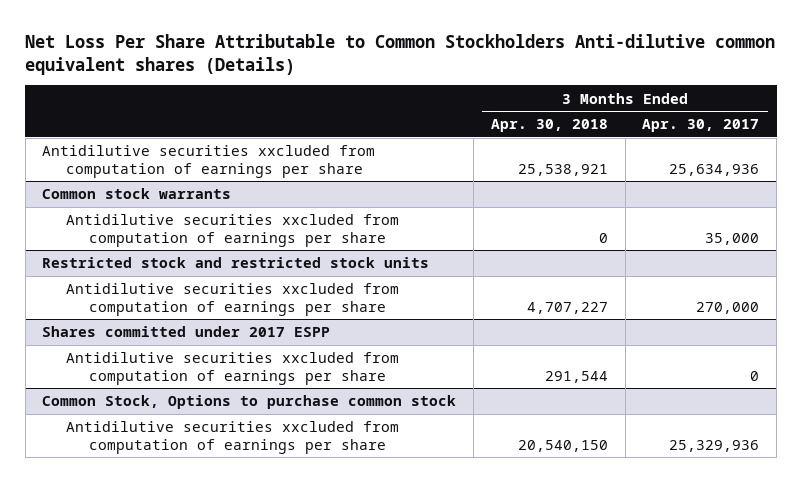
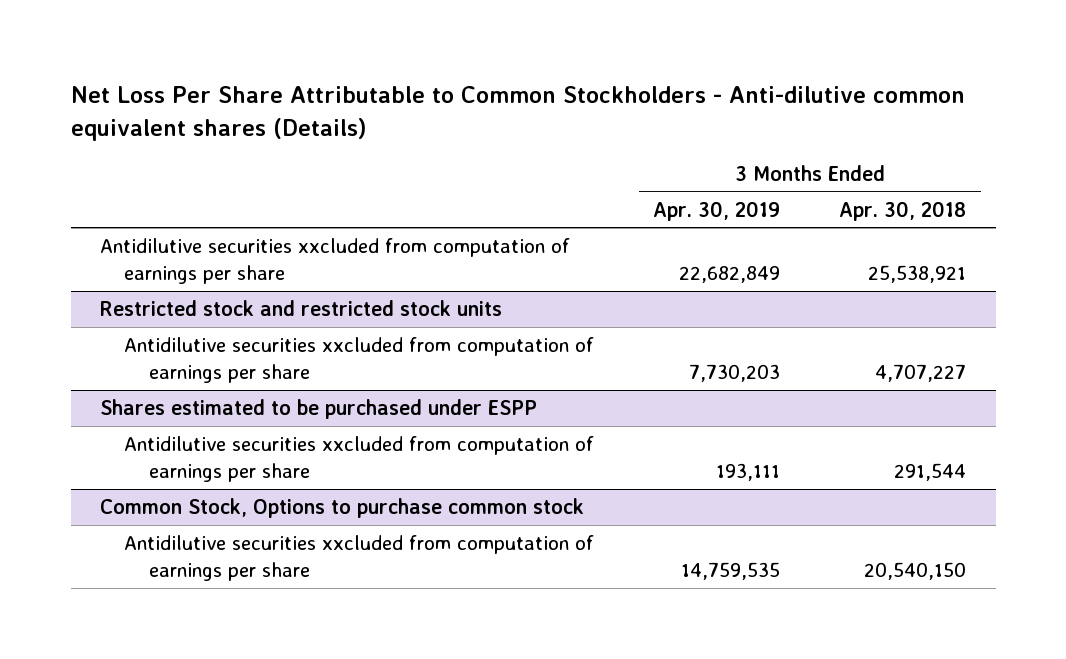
- Net Loss Per Share Attributable to Common Stockholders Anti-dilutive common equivalent shares (Details)
+ Net Loss Per Share Attributable to Common Stockholders - Anti-dilutive common equivalent shares (Details)
- | 3 Months Ended Apr. 30, 2018 | 3 Months Ended Apr. 30, 2017
+ | 3 Months Ended Apr. 30, 2019 | 3 Months Ended Apr. 30, 2018
- Common stock warrants
- Antidilutive securities xxcluded from computation of earnings per share | 0 | 35,000
- Shares committed under 2017 ESPP
+ Shares estimated to be purchased under ESPP

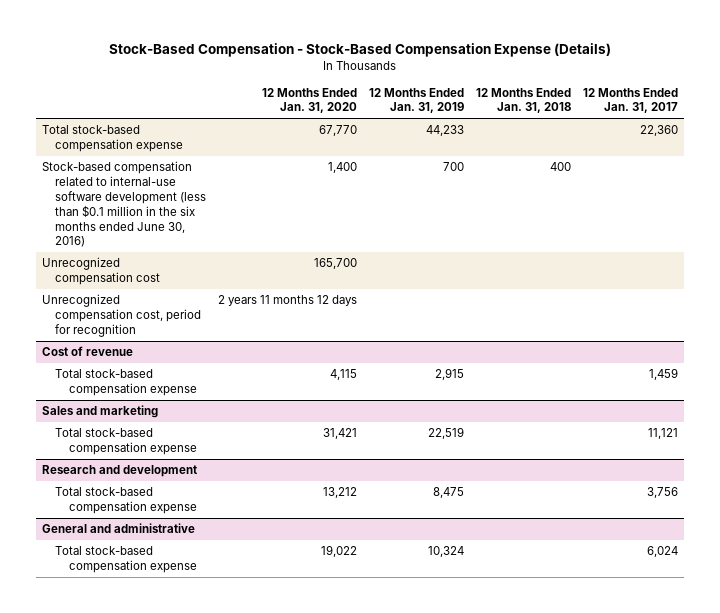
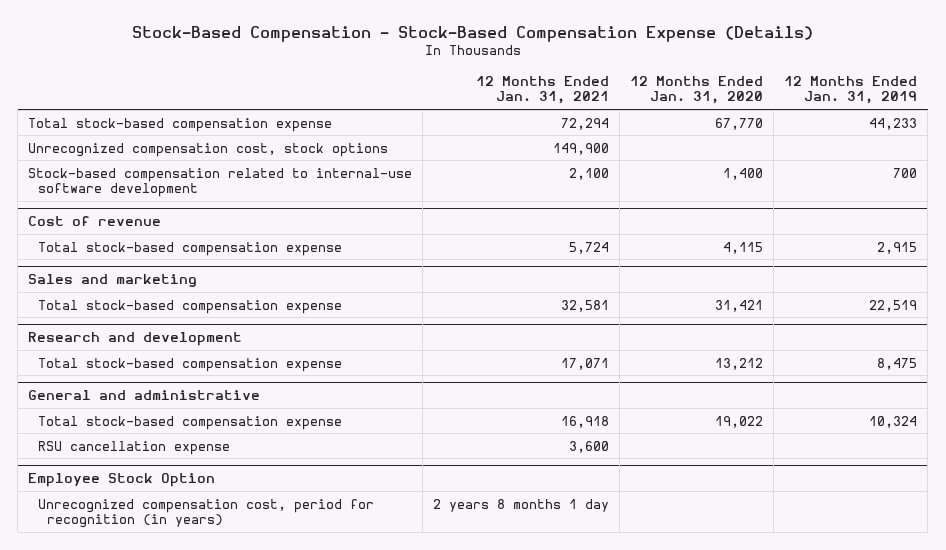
- | 12 Months Ended Jan. 31, 2020 | 12 Months Ended Jan. 31, 2019 | 12 Months Ended Jan. 31, 2018 | 12 Months Ended Jan. 31, 2017
+ | 12 Months Ended Jan. 31, 2021 | 12 Months Ended Jan. 31, 2020 | 12 Months Ended Jan. 31, 2019
- Stock-based compensation related to internal-use software development (less than $0.1 million in the six months ended June 30, 2016) | 1,400 | 700 | 400 |
- Unrecognized compensation cost | 165,700 | | |
- Unrecognized compensation cost, period for recognition | 2 years 11 months 12 days | | |
+ Unrecognized compensation cost, stock options | 149,900 | |
+ Stock-based compensation related to internal-use software development | 2,100 | 1,400 | 700
@ General and administrative
+ RSU cancellation expense | 3,600 | |
+ Employee Stock Option
+ Unrecognized compensation cost, period for recognition (in years) | 2 years 8 months 1 day | |

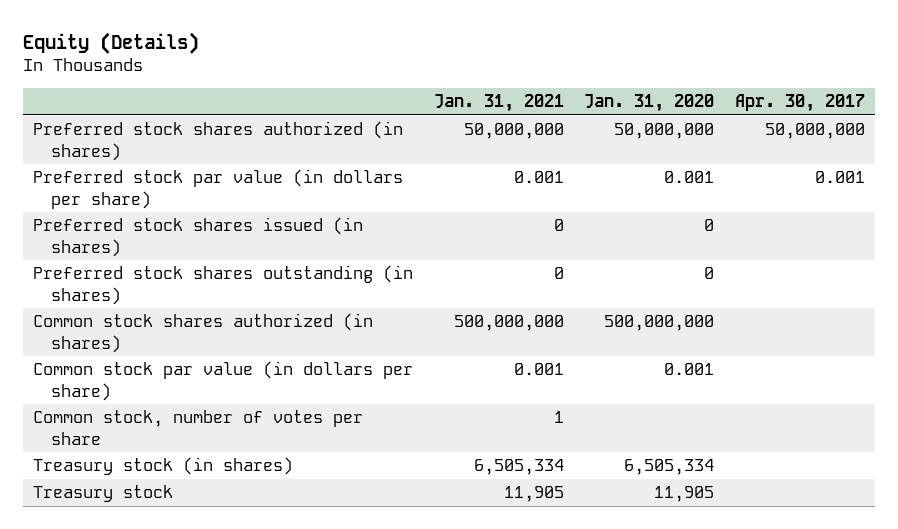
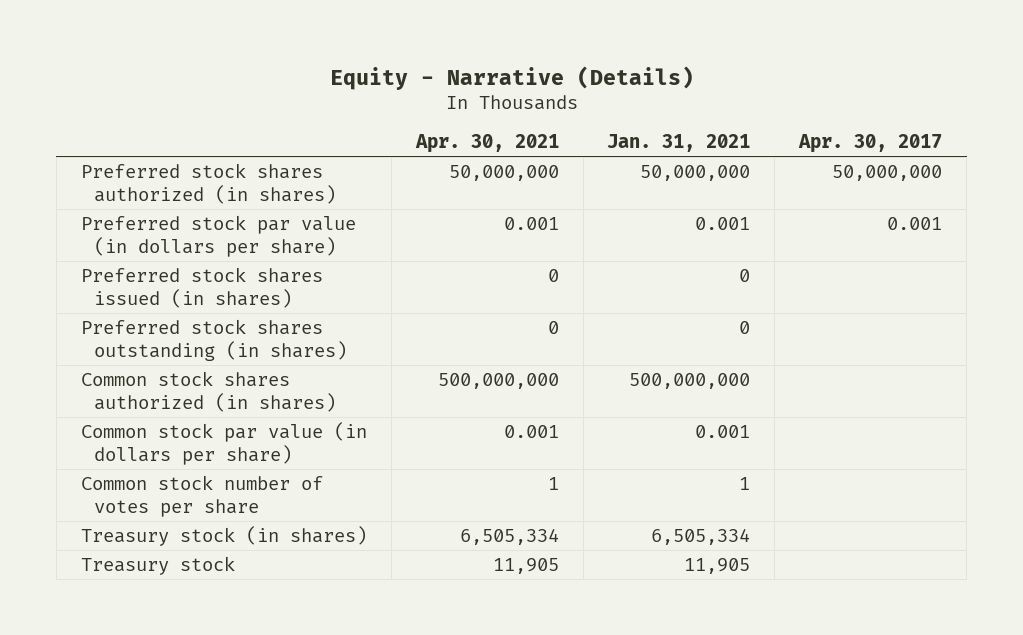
- Equity (Details)
+ Equity - Narrative (Details)
- | Jan. 31, 2021 | Jan. 31, 2020 | Apr. 30, 2017
+ | Apr. 30, 2021 | Jan. 31, 2021 | Apr. 30, 2017
- Common stock, number of votes per share | 1 | |
+ Common stock number of votes per share | 1 | 1 |

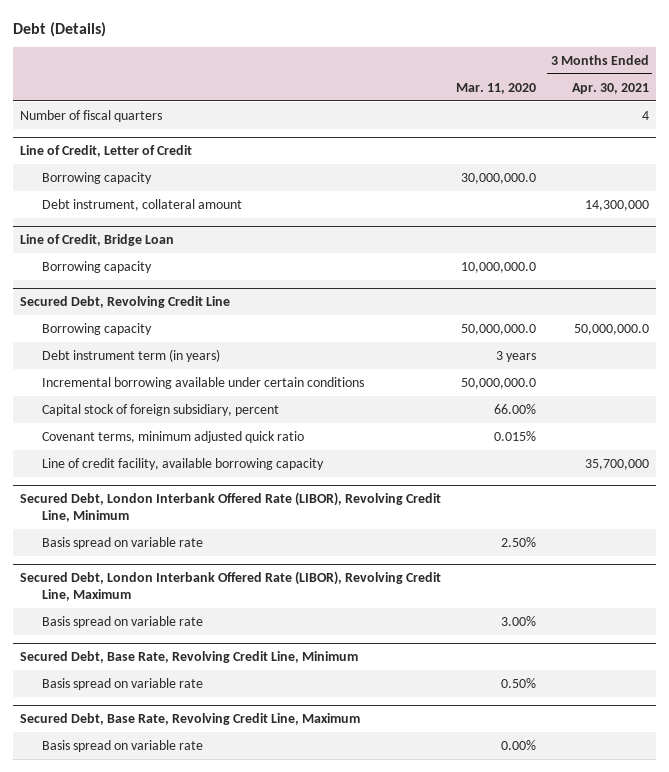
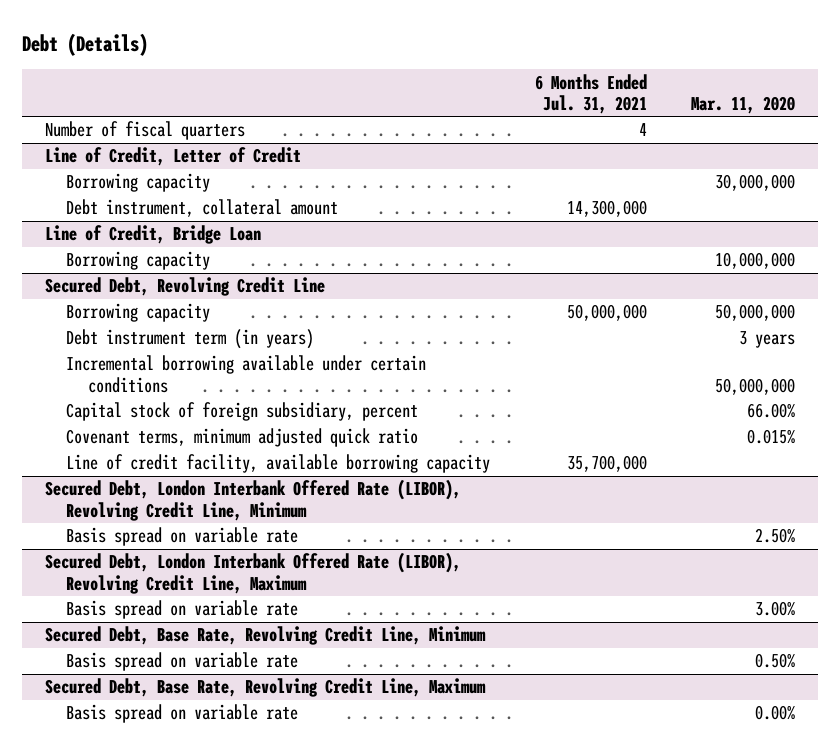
- | Mar. 11, 2020 | 3 Months Ended Apr. 30, 2021
+ | 6 Months Ended Jul. 31, 2021 | Mar. 11, 2020
@ Line of Credit, Letter of Credit
- Borrowing capacity | 30,000,000.0 |
+ Borrowing capacity | | 30,000,000
@ Line of Credit, Bridge Loan
- Borrowing capacity | 10,000,000.0 |
+ Borrowing capacity | | 10,000,000
@ Secured Debt, Revolving Credit Line
- Borrowing capacity | 50,000,000.0 | 50,000,000.0
+ Borrowing capacity | 50,000,000 | 50,000,000
- Incremental borrowing available under certain conditions | 50,000,000.0 |
+ Incremental borrowing available under certain conditions | | 50,000,000

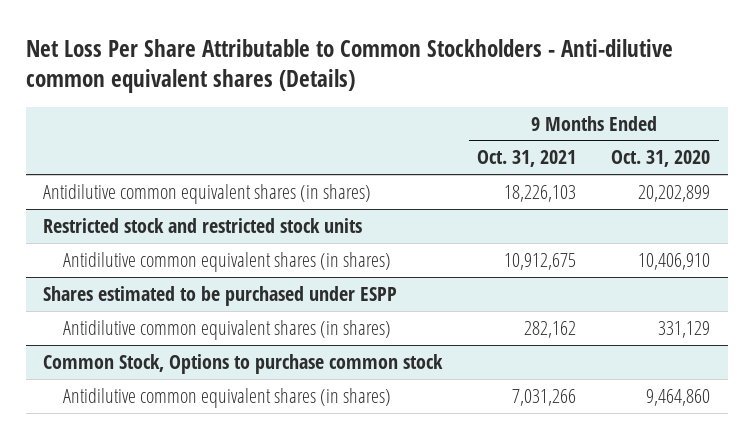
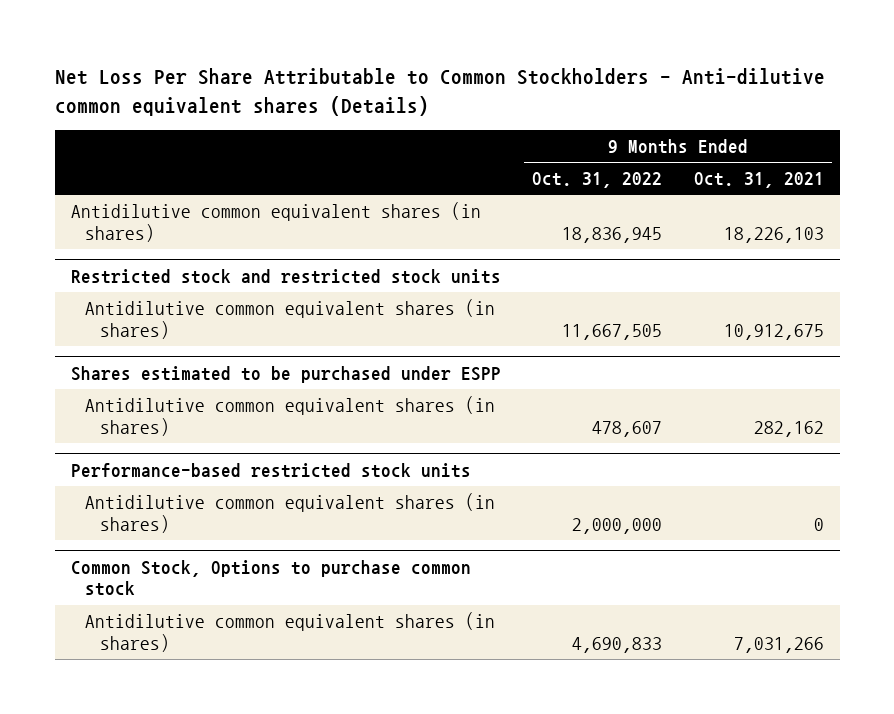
- | 9 Months Ended Oct. 31, 2021 | 9 Months Ended Oct. 31, 2020
+ | 9 Months Ended Oct. 31, 2022 | 9 Months Ended Oct. 31, 2021
+ Performance-based restricted stock units
+ Antidilutive common equivalent shares (in shares) | 2,000,000 | 0

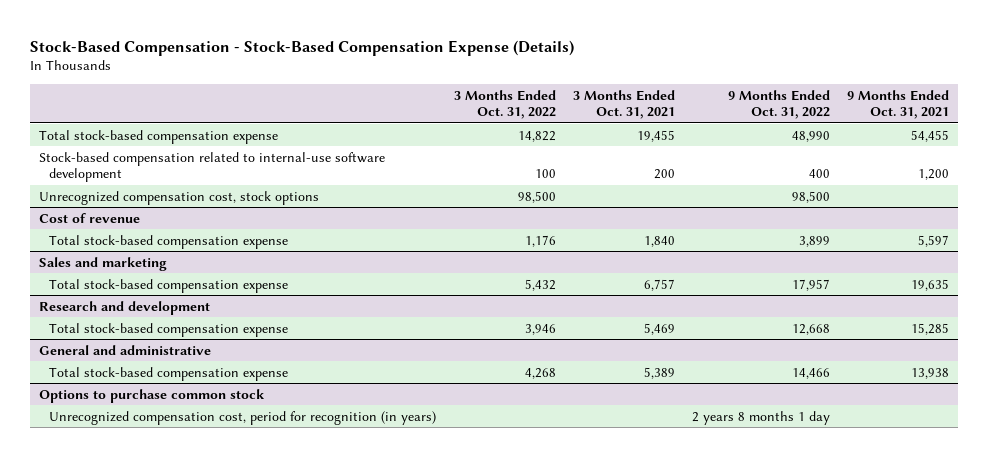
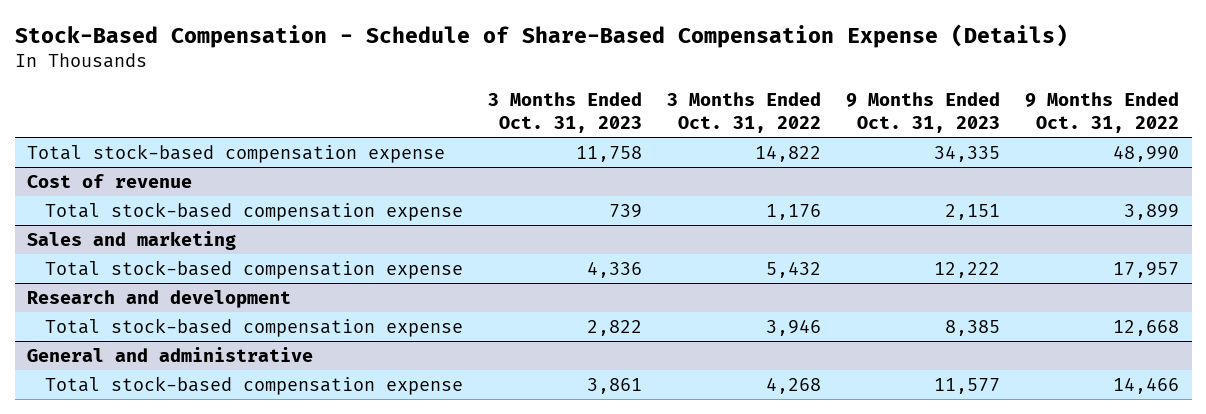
- Stock-Based Compensation - Stock-Based Compensation Expense (Details)
+ Stock-Based Compensation - Schedule of Share-Based Compensation Expense (Details)
- | 3 Months Ended Oct. 31, 2022 | 3 Months Ended Oct. 31, 2021 | 9 Months Ended Oct. 31, 2022 | 9 Months Ended Oct. 31, 2021
+ | 3 Months Ended Oct. 31, 2023 | 3 Months Ended Oct. 31, 2022 | 9 Months Ended Oct. 31, 2023 | 9 Months Ended Oct. 31, 2022
- Stock-based compensation related to internal-use software development | 100 | 200 | 400 | 1,200
- Unrecognized compensation cost, stock options | 98,500 | | 98,500 |
- Options to purchase common stock
- Unrecognized compensation cost, period for recognition (in years) | | | 2 years 8 months 1 day |

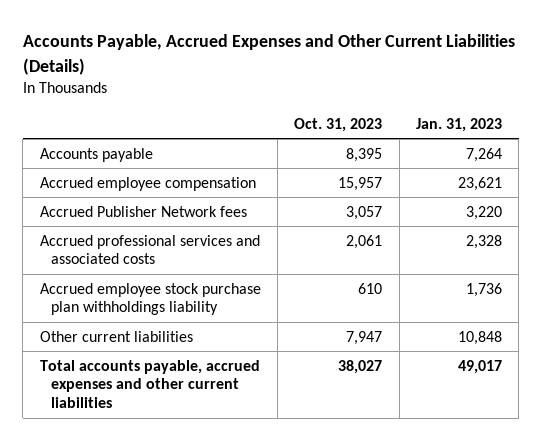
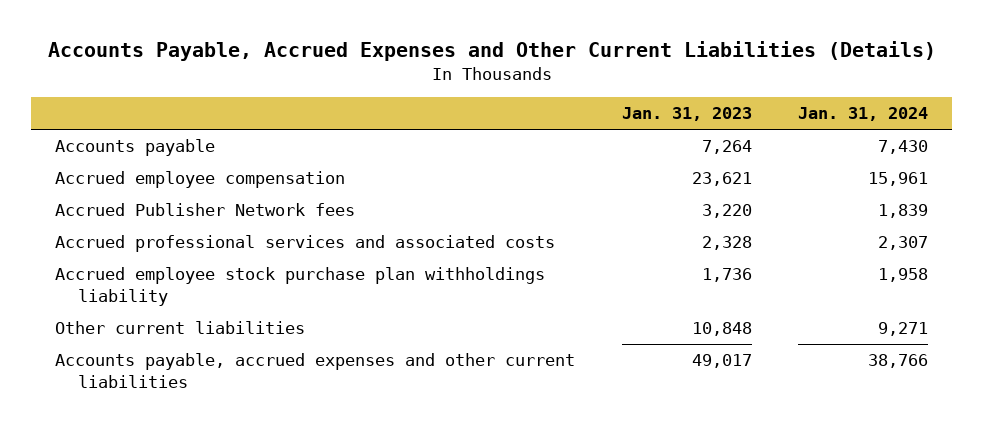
- | Oct. 31, 2023 | Jan. 31, 2023
+ | Jan. 31, 2023 | Jan. 31, 2024
- Total accounts payable, accrued expenses and other current liabilities | 38,027 | 49,017
+ Accounts payable, accrued expenses and other current liabilities | 49,017 | 38,766

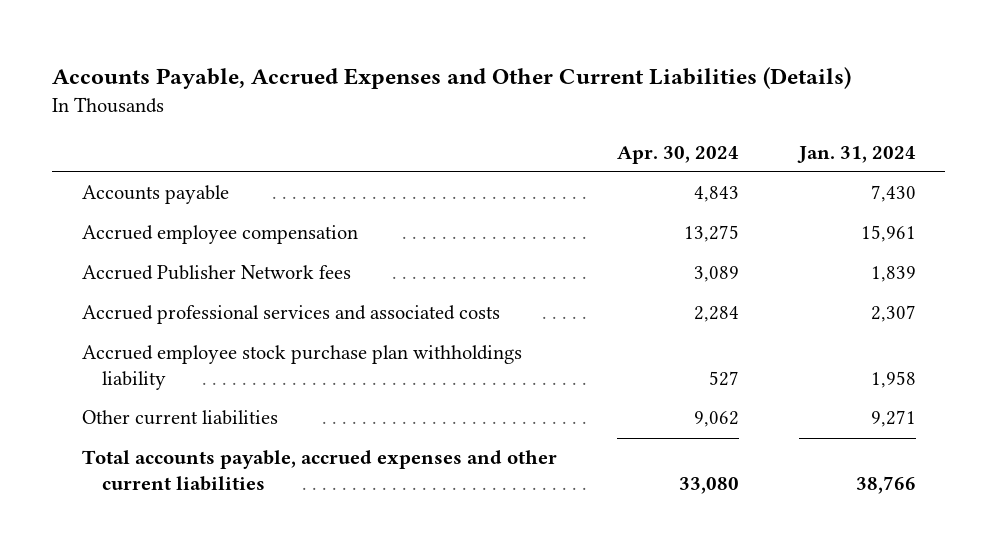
- | Jan. 31, 2023 | Jan. 31, 2024
+ | Apr. 30, 2024 | Jan. 31, 2024
- Accounts payable, accrued expenses and other current liabilities | 49,017 | 38,766
+ Total accounts payable, accrued expenses and other current liabilities | 33,080 | 38,766

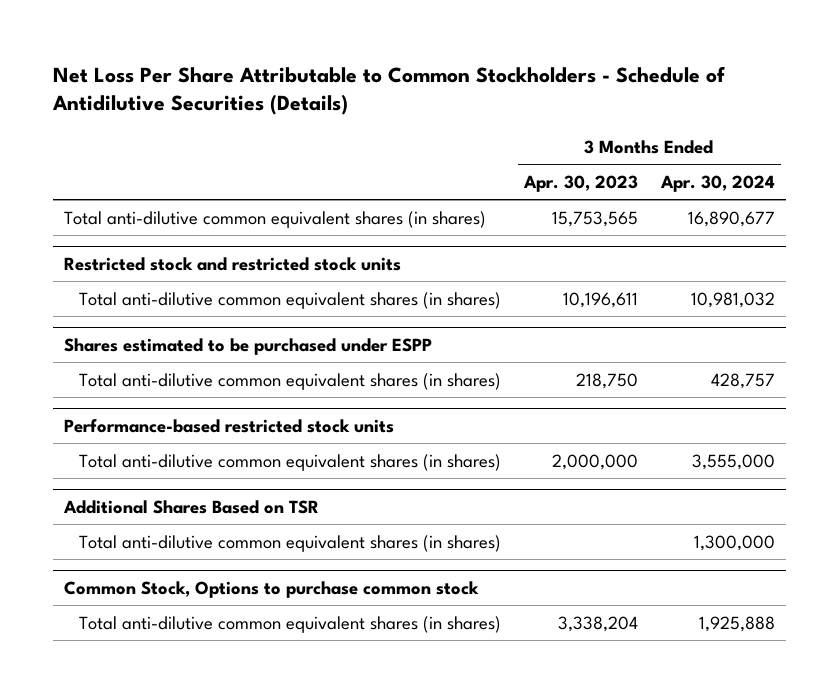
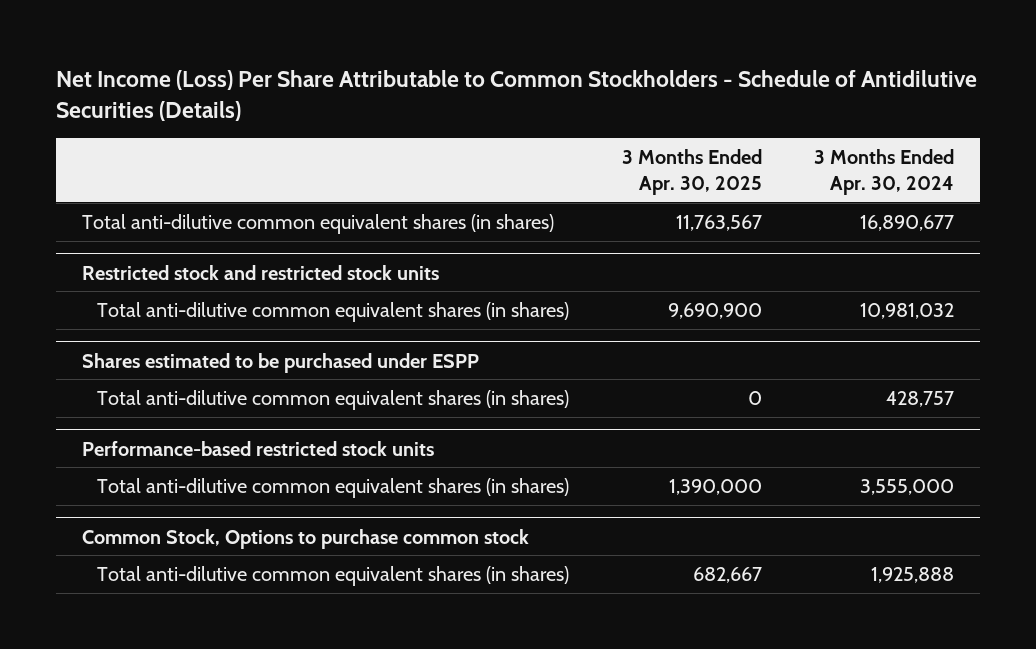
- Net Loss Per Share Attributable to Common Stockholders - Schedule of Antidilutive Securities (Details)
+ Net Income (Loss) Per Share Attributable to Common Stockholders - Schedule of Antidilutive Securities (Details)
- | 3 Months Ended Apr. 30, 2023 | 3 Months Ended Apr. 30, 2024
+ | 3 Months Ended Apr. 30, 2025 | 3 Months Ended Apr. 30, 2024
- Additional Shares Based on TSR
- Total anti-dilutive common equivalent shares (in shares) | | 1,300,000

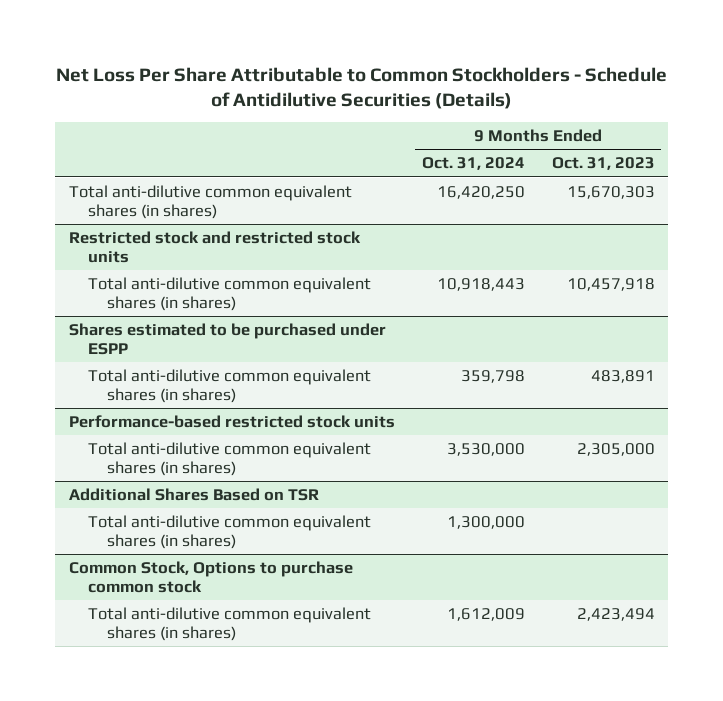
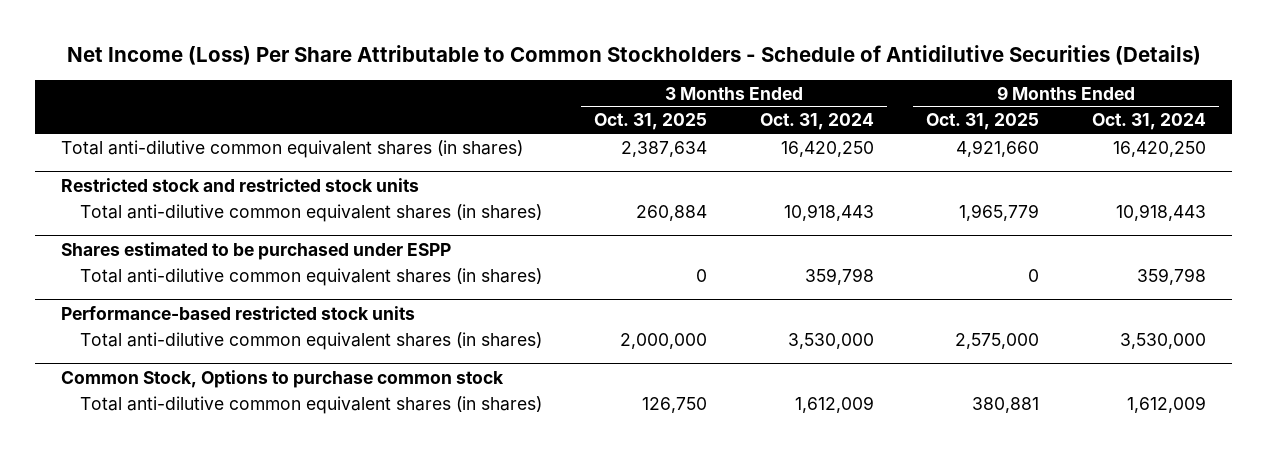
- Net Loss Per Share Attributable to Common Stockholders - Schedule of Antidilutive Securities (Details)
+ Net Income (Loss) Per Share Attributable to Common Stockholders - Schedule of Antidilutive Securities (Details)
- | 9 Months Ended Oct. 31, 2024 | 9 Months Ended Oct. 31, 2023
+ | 3 Months Ended Oct. 31, 2025 | 3 Months Ended Oct. 31, 2024 | 9 Months Ended Oct. 31, 2025 | 9 Months Ended Oct. 31, 2024
- Additional Shares Based on TSR
- Total anti-dilutive common equivalent shares (in shares) | 1,300,000 |

